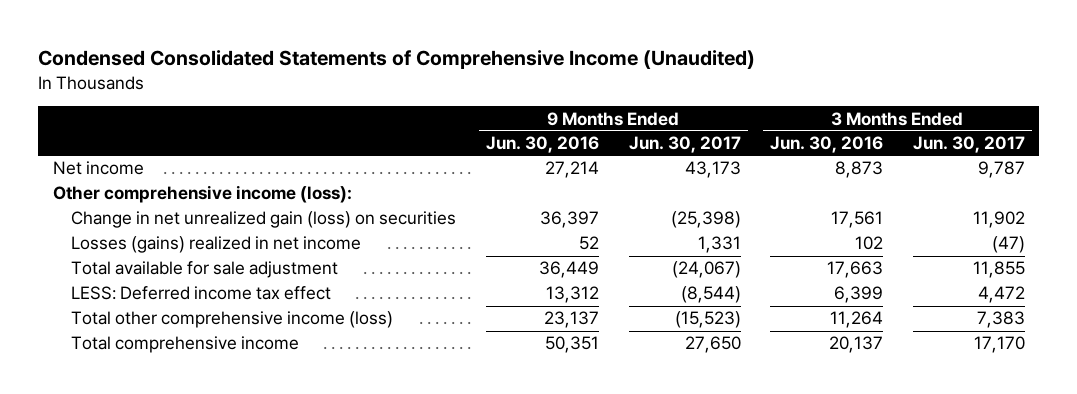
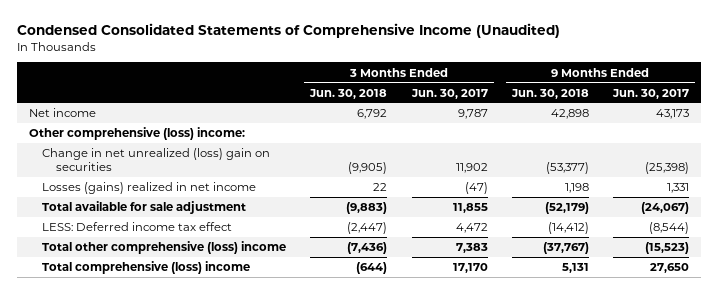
- | 9 Months Ended Jun. 30, 2016 | 9 Months Ended Jun. 30, 2017 | 3 Months Ended Jun. 30, 2016 | 3 Months Ended Jun. 30, 2017
+ | 3 Months Ended Jun. 30, 2018 | 3 Months Ended Jun. 30, 2017 | 9 Months Ended Jun. 30, 2018 | 9 Months Ended Jun. 30, 2017
- Other comprehensive income (loss):
- Change in net unrealized gain (loss) on securities | 36,397 | (25,398) | 17,561 | 11,902
+ Other comprehensive (loss) income:
+ Change in net unrealized (loss) gain on securities | (9,905) | 11,902 | (53,377) | (25,398)
- Total other comprehensive income (loss) | 23,137 | (15,523) | 11,264 | 7,383
- Total comprehensive income | 50,351 | 27,650 | 20,137 | 17,170
+ Total other comprehensive (loss) income | (7,436) | 7,383 | (37,767) | (15,523)
+ Total comprehensive (loss) income | (644) | 17,170 | 5,131 | 27,650

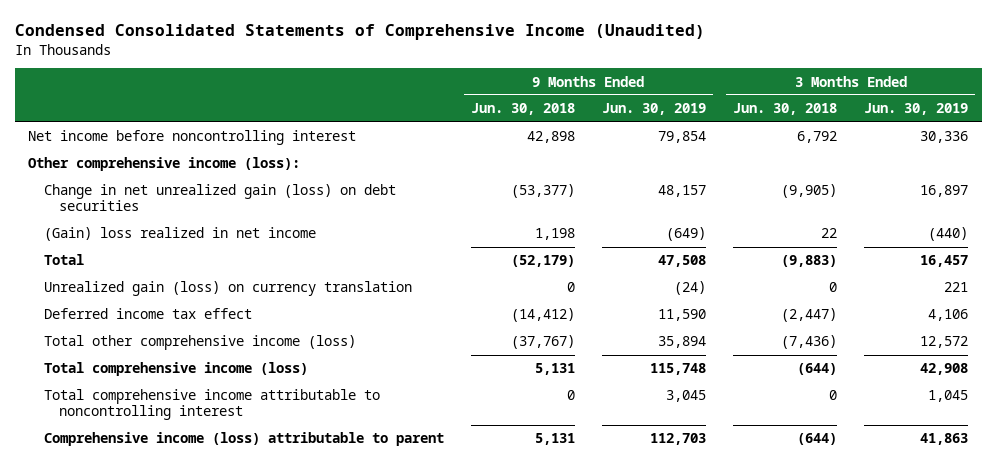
- | 3 Months Ended Jun. 30, 2018 | 3 Months Ended Jun. 30, 2017 | 9 Months Ended Jun. 30, 2018 | 9 Months Ended Jun. 30, 2017
+ | 9 Months Ended Jun. 30, 2018 | 9 Months Ended Jun. 30, 2019 | 3 Months Ended Jun. 30, 2018 | 3 Months Ended Jun. 30, 2019
- Net income | 6,792 | 9,787 | 42,898 | 43,173
- Other comprehensive (loss) income:
- Change in net unrealized (loss) gain on securities | (9,905) | 11,902 | (53,377) | (25,398)
- Losses (gains) realized in net income | 22 | (47) | 1,198 | 1,331
- Total available for sale adjustment | (9,883) | 11,855 | (52,179) | (24,067)
- LESS: Deferred income tax effect | (2,447) | 4,472 | (14,412) | (8,544)
- Total other comprehensive (loss) income | (7,436) | 7,383 | (37,767) | (15,523)
- Total comprehensive (loss) income | (644) | 17,170 | 5,131 | 27,650
+ Net income before noncontrolling interest | 42,898 | 79,854 | 6,792 | 30,336
+ Other comprehensive income (loss):
+ Change in net unrealized gain (loss) on debt securities | (53,377) | 48,157 | (9,905) | 16,897
+ (Gain) loss realized in net income | 1,198 | (649) | 22 | (440)
+ Total | (52,179) | 47,508 | (9,883) | 16,457
+ Unrealized gain (loss) on currency translation | 0 | (24) | 0 | 221
+ Deferred income tax effect | (14,412) | 11,590 | (2,447) | 4,106
+ Total other comprehensive income (loss) | (37,767) | 35,894 | (7,436) | 12,572
+ Total comprehensive income (loss) | 5,131 | 115,748 | (644) | 42,908
+ Total comprehensive income attributable to noncontrolling interest | 0 | 3,045 | 0 | 1,045
+ Comprehensive income (loss) attributable to parent | 5,131 | 112,703 | (644) | 41,863

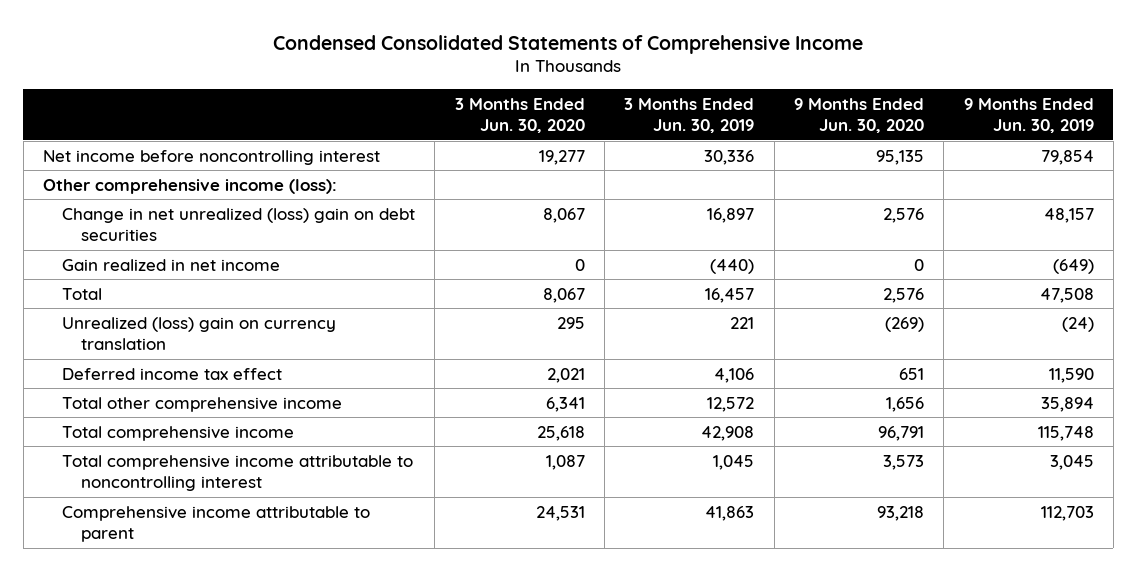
- Condensed Consolidated Statements of Comprehensive Income (Unaudited)
+ Condensed Consolidated Statements of Comprehensive Income
- | 9 Months Ended Jun. 30, 2018 | 9 Months Ended Jun. 30, 2019 | 3 Months Ended Jun. 30, 2018 | 3 Months Ended Jun. 30, 2019
+ | 3 Months Ended Jun. 30, 2020 | 3 Months Ended Jun. 30, 2019 | 9 Months Ended Jun. 30, 2020 | 9 Months Ended Jun. 30, 2019
- Change in net unrealized gain (loss) on debt securities | (53,377) | 48,157 | (9,905) | 16,897
- (Gain) loss realized in net income | 1,198 | (649) | 22 | (440)
+ Change in net unrealized (loss) gain on debt securities | 8,067 | 16,897 | 2,576 | 48,157
+ Gain realized in net income | 0 | (440) | 0 | (649)
- Unrealized gain (loss) on currency translation | 0 | (24) | 0 | 221
+ Unrealized (loss) gain on currency translation | 295 | 221 | (269) | (24)
- Total other comprehensive income (loss) | (37,767) | 35,894 | (7,436) | 12,572
- Total comprehensive income (loss) | 5,131 | 115,748 | (644) | 42,908
+ Total other comprehensive income | 6,341 | 12,572 | 1,656 | 35,894
+ Total comprehensive income | 25,618 | 42,908 | 96,791 | 115,748
- Comprehensive income (loss) attributable to parent | 5,131 | 112,703 | (644) | 41,863
+ Comprehensive income attributable to parent | 24,531 | 41,863 | 93,218 | 112,703

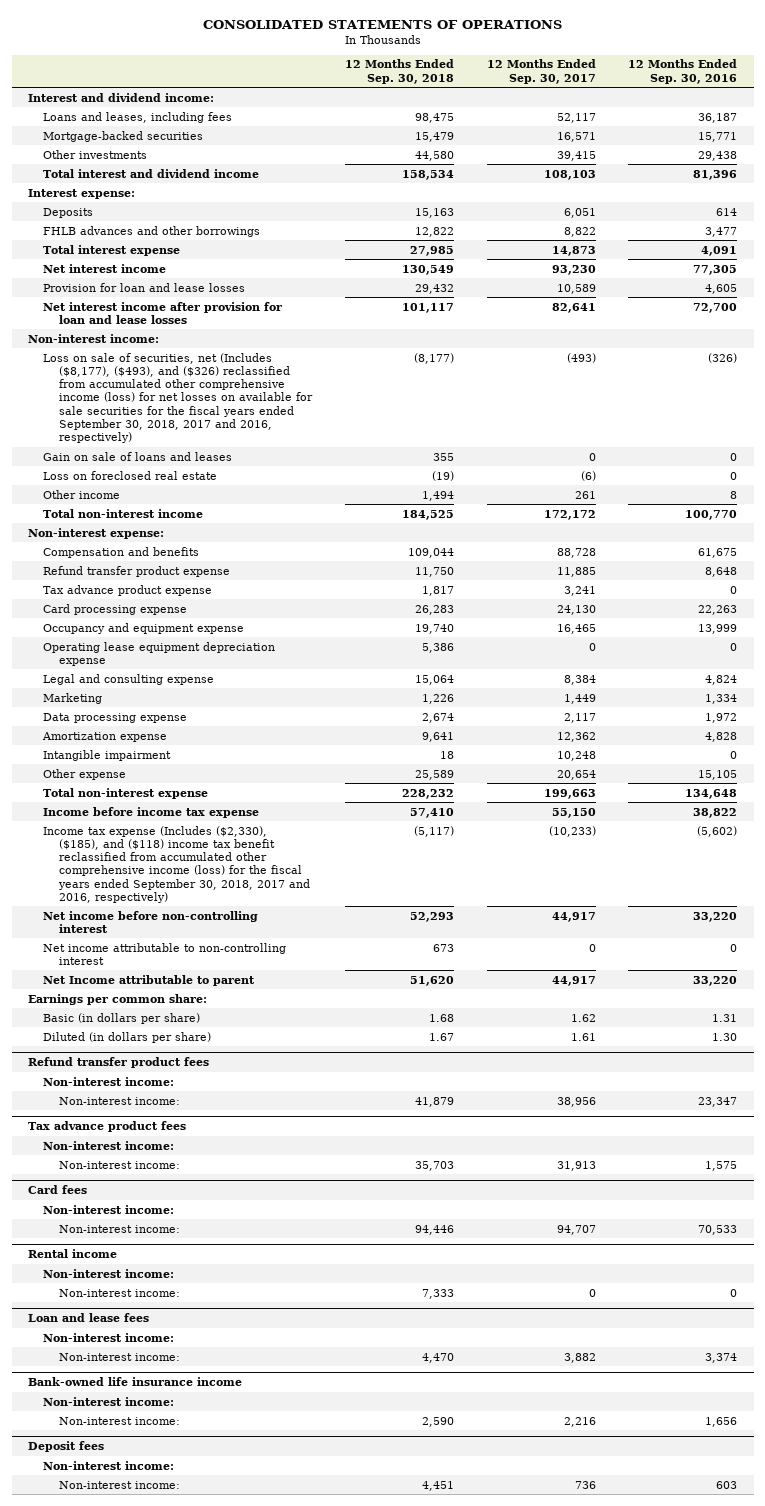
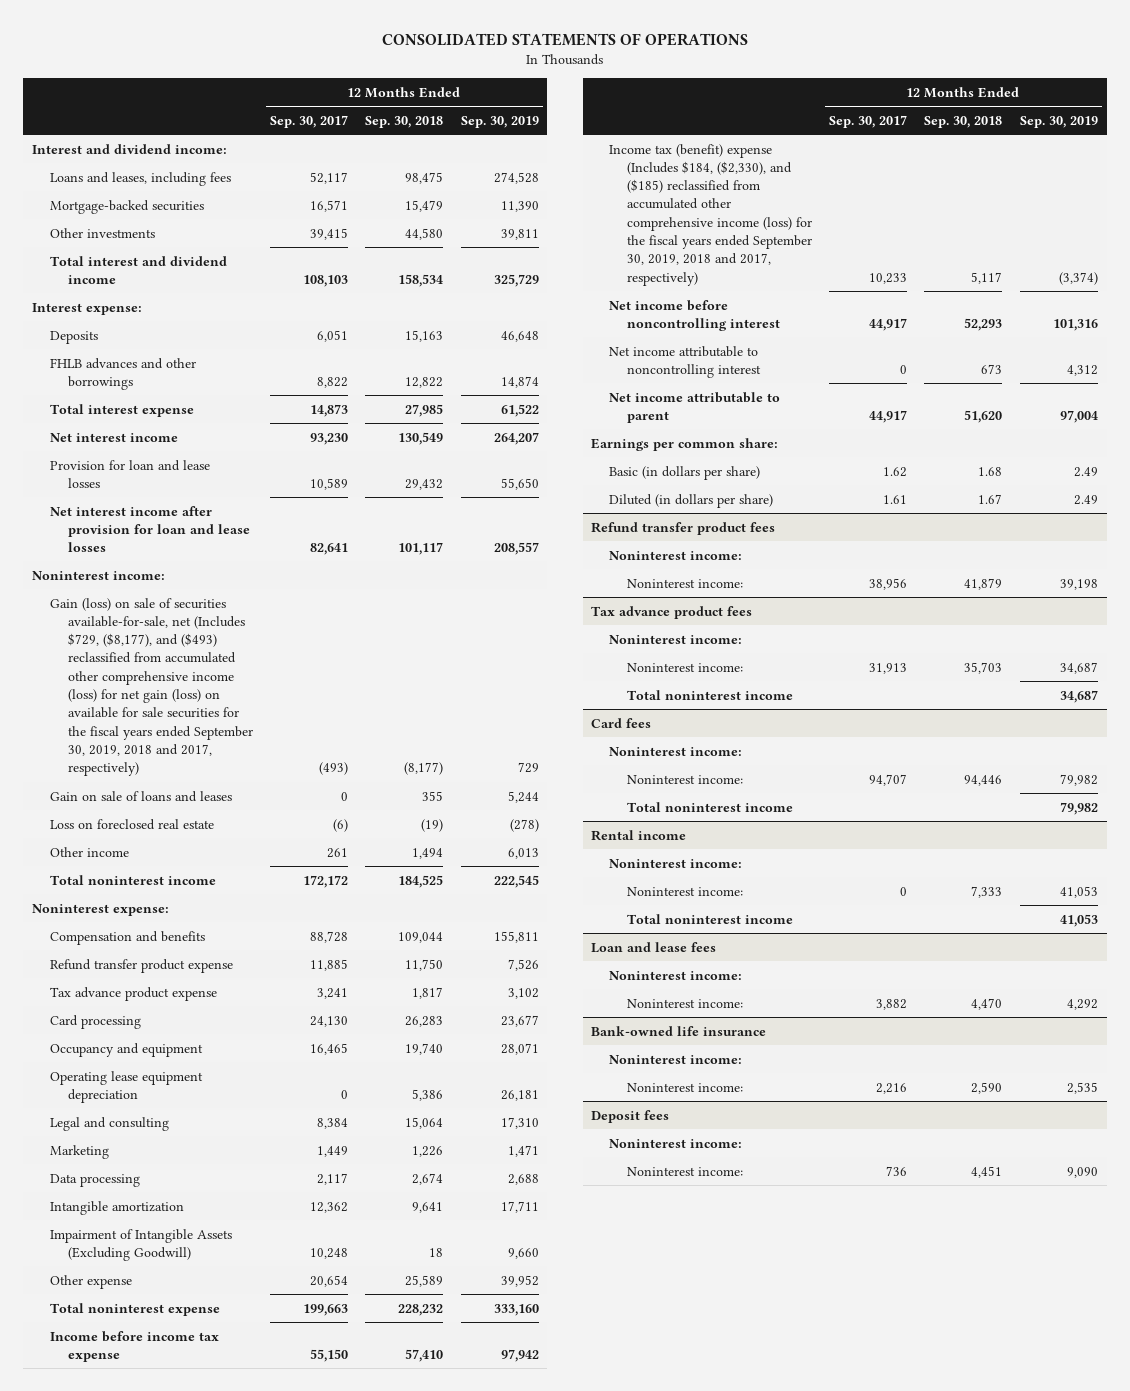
- | 12 Months Ended Sep. 30, 2018 | 12 Months Ended Sep. 30, 2017 | 12 Months Ended Sep. 30, 2016
+ | 12 Months Ended Sep. 30, 2017 | 12 Months Ended Sep. 30, 2018 | 12 Months Ended Sep. 30, 2019
- Non-interest income:
- Loss on sale of securities, net (Includes ($8,177), ($493), and ($326) reclassified from accumulated other comprehensive income (loss) for net losses on available for sale securities for the fiscal years ended September 30, 2018, 2017 and 2016, respectively) | (8,177) | (493) | (326)
+ Noninterest income:
+ Gain (loss) on sale of securities available-for-sale, net (Includes $729, ($8,177), and ($493) reclassified from accumulated other comprehensive income (loss) for net gain (loss) on available for sale securities for the fiscal years ended September 30, 2019, 2018 and 2017, respectively) | (493) | (8,177) | 729
- Total non-interest income | 184,525 | 172,172 | 100,770
- Non-interest expense:
+ Total noninterest income | 172,172 | 184,525 | 222,545
+ Noninterest expense:
- Card processing expense | 26,283 | 24,130 | 22,263
- Occupancy and equipment expense | 19,740 | 16,465 | 13,999
- Operating lease equipment depreciation expense | 5,386 | 0 | 0
- Legal and consulting expense | 15,064 | 8,384 | 4,824
+ Card processing | 24,130 | 26,283 | 23,677
+ Occupancy and equipment | 16,465 | 19,740 | 28,071
+ Operating lease equipment depreciation | 0 | 5,386 | 26,181
+ Legal and consulting | 8,384 | 15,064 | 17,310
- Data processing expense | 2,674 | 2,117 | 1,972
- Amortization expense | 9,641 | 12,362 | 4,828
- Intangible impairment | 18 | 10,248 | 0
+ Data processing | 2,117 | 2,674 | 2,688
+ Intangible amortization | 12,362 | 9,641 | 17,711
+ Impairment of Intangible Assets (Excluding Goodwill) | 10,248 | 18 | 9,660
- Total non-interest expense | 228,232 | 199,663 | 134,648
+ Total noninterest expense | 199,663 | 228,232 | 333,160
- Income tax expense (Includes ($2,330), ($185), and ($118) income tax benefit reclassified from accumulated other comprehensive income (loss) for the fiscal years ended September 30, 2018, 2017 and 2016, respectively) | (5,117) | (10,233) | (5,602)
- Net income before non-controlling interest | 52,293 | 44,917 | 33,220
- Net income attributable to non-controlling interest | 673 | 0 | 0
- Net Income attributable to parent | 51,620 | 44,917 | 33,220
+ Income tax (benefit) expense (Includes $184, ($2,330), and ($185) reclassified from accumulated other comprehensive income (loss) for the fiscal years ended September 30, 2019, 2018 and 2017, respectively) | 10,233 | 5,117 | (3,374)
+ Net income before noncontrolling interest | 44,917 | 52,293 | 101,316
+ Net income attributable to noncontrolling interest | 0 | 673 | 4,312
+ Net income attributable to parent | 44,917 | 51,620 | 97,004
@ Refund transfer product fees
- Non-interest income:
- Non-interest income: | 41,879 | 38,956 | 23,347
+ Noninterest income:
+ Noninterest income: | 38,956 | 41,879 | 39,198
@ Tax advance product fees
- Non-interest income:
- Non-interest income: | 35,703 | 31,913 | 1,575
+ Noninterest income:
+ Noninterest income: | 31,913 | 35,703 | 34,687
+ Total noninterest income | | | 34,687
@ Card fees
- Non-interest income:
- Non-interest income: | 94,446 | 94,707 | 70,533
+ Noninterest income:
+ Noninterest income: | 94,707 | 94,446 | 79,982
+ Total noninterest income | | | 79,982
@ Rental income
- Non-interest income:
- Non-interest income: | 7,333 | 0 | 0
+ Noninterest income:
+ Noninterest income: | 0 | 7,333 | 41,053
+ Total noninterest income | | | 41,053
@ Loan and lease fees
- Non-interest income:
- Non-interest income: | 4,470 | 3,882 | 3,374
- Bank-owned life insurance income
- Non-interest income:
- Non-interest income: | 2,590 | 2,216 | 1,656
@ Loan and lease fees
+ Noninterest income:
+ Noninterest income: | 3,882 | 4,470 | 4,292
+ Bank-owned life insurance
+ Noninterest income:
+ Noninterest income: | 2,216 | 2,590 | 2,535
@ Deposit fees
- Non-interest income:
- Non-interest income: | 4,451 | 736 | 603
+ Noninterest income:
+ Noninterest income: | 736 | 4,451 | 9,090

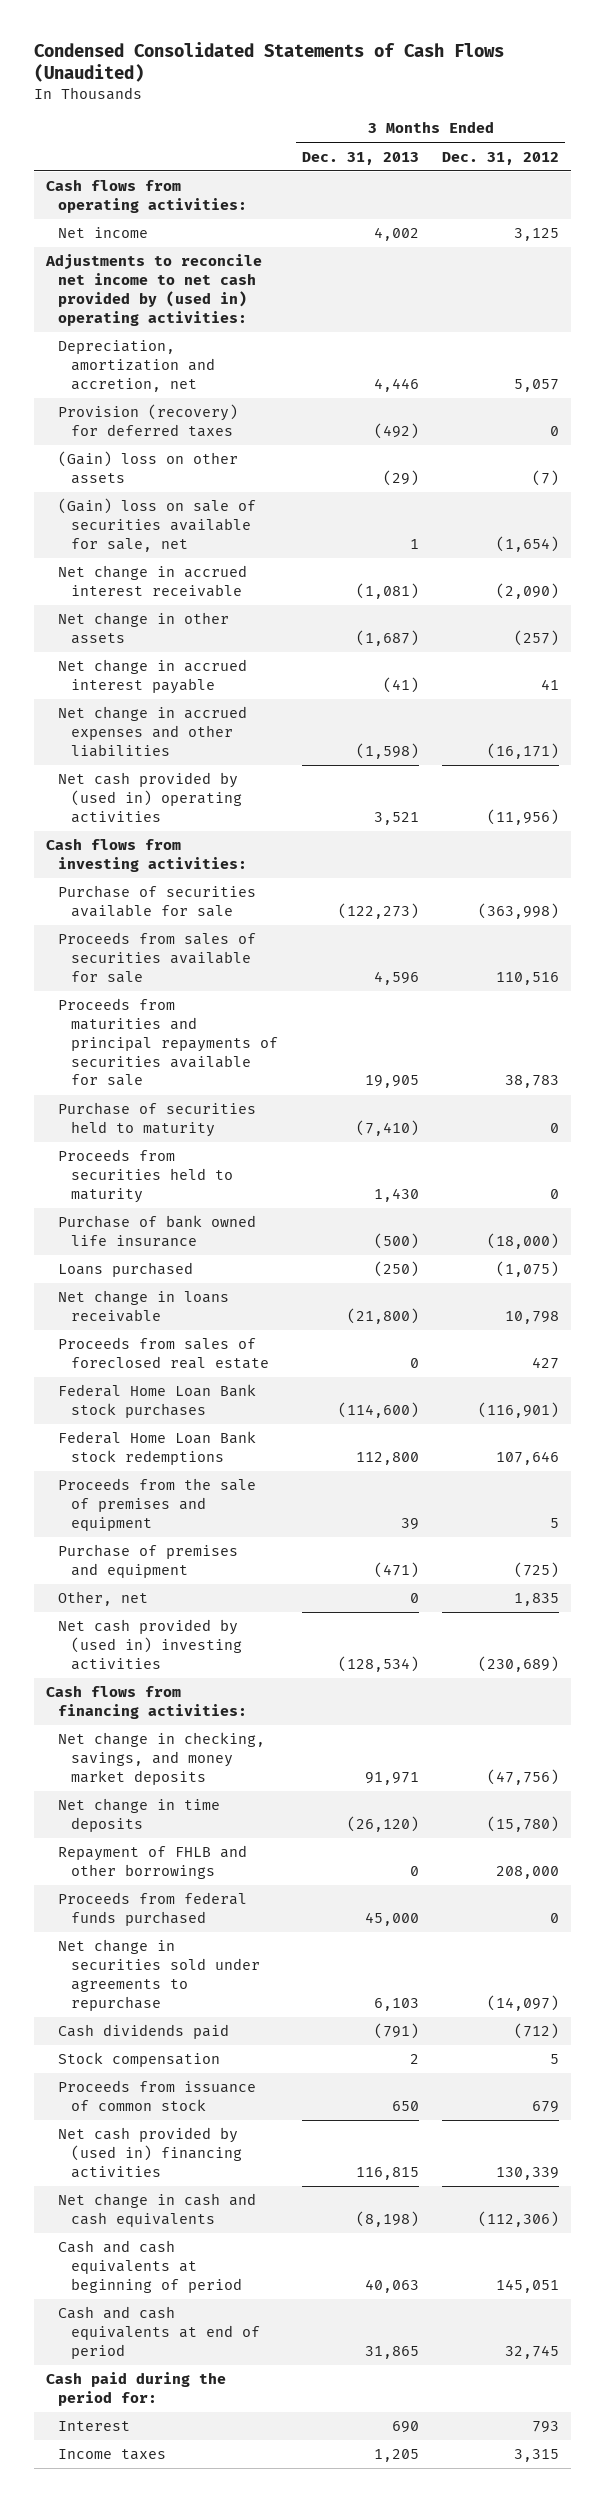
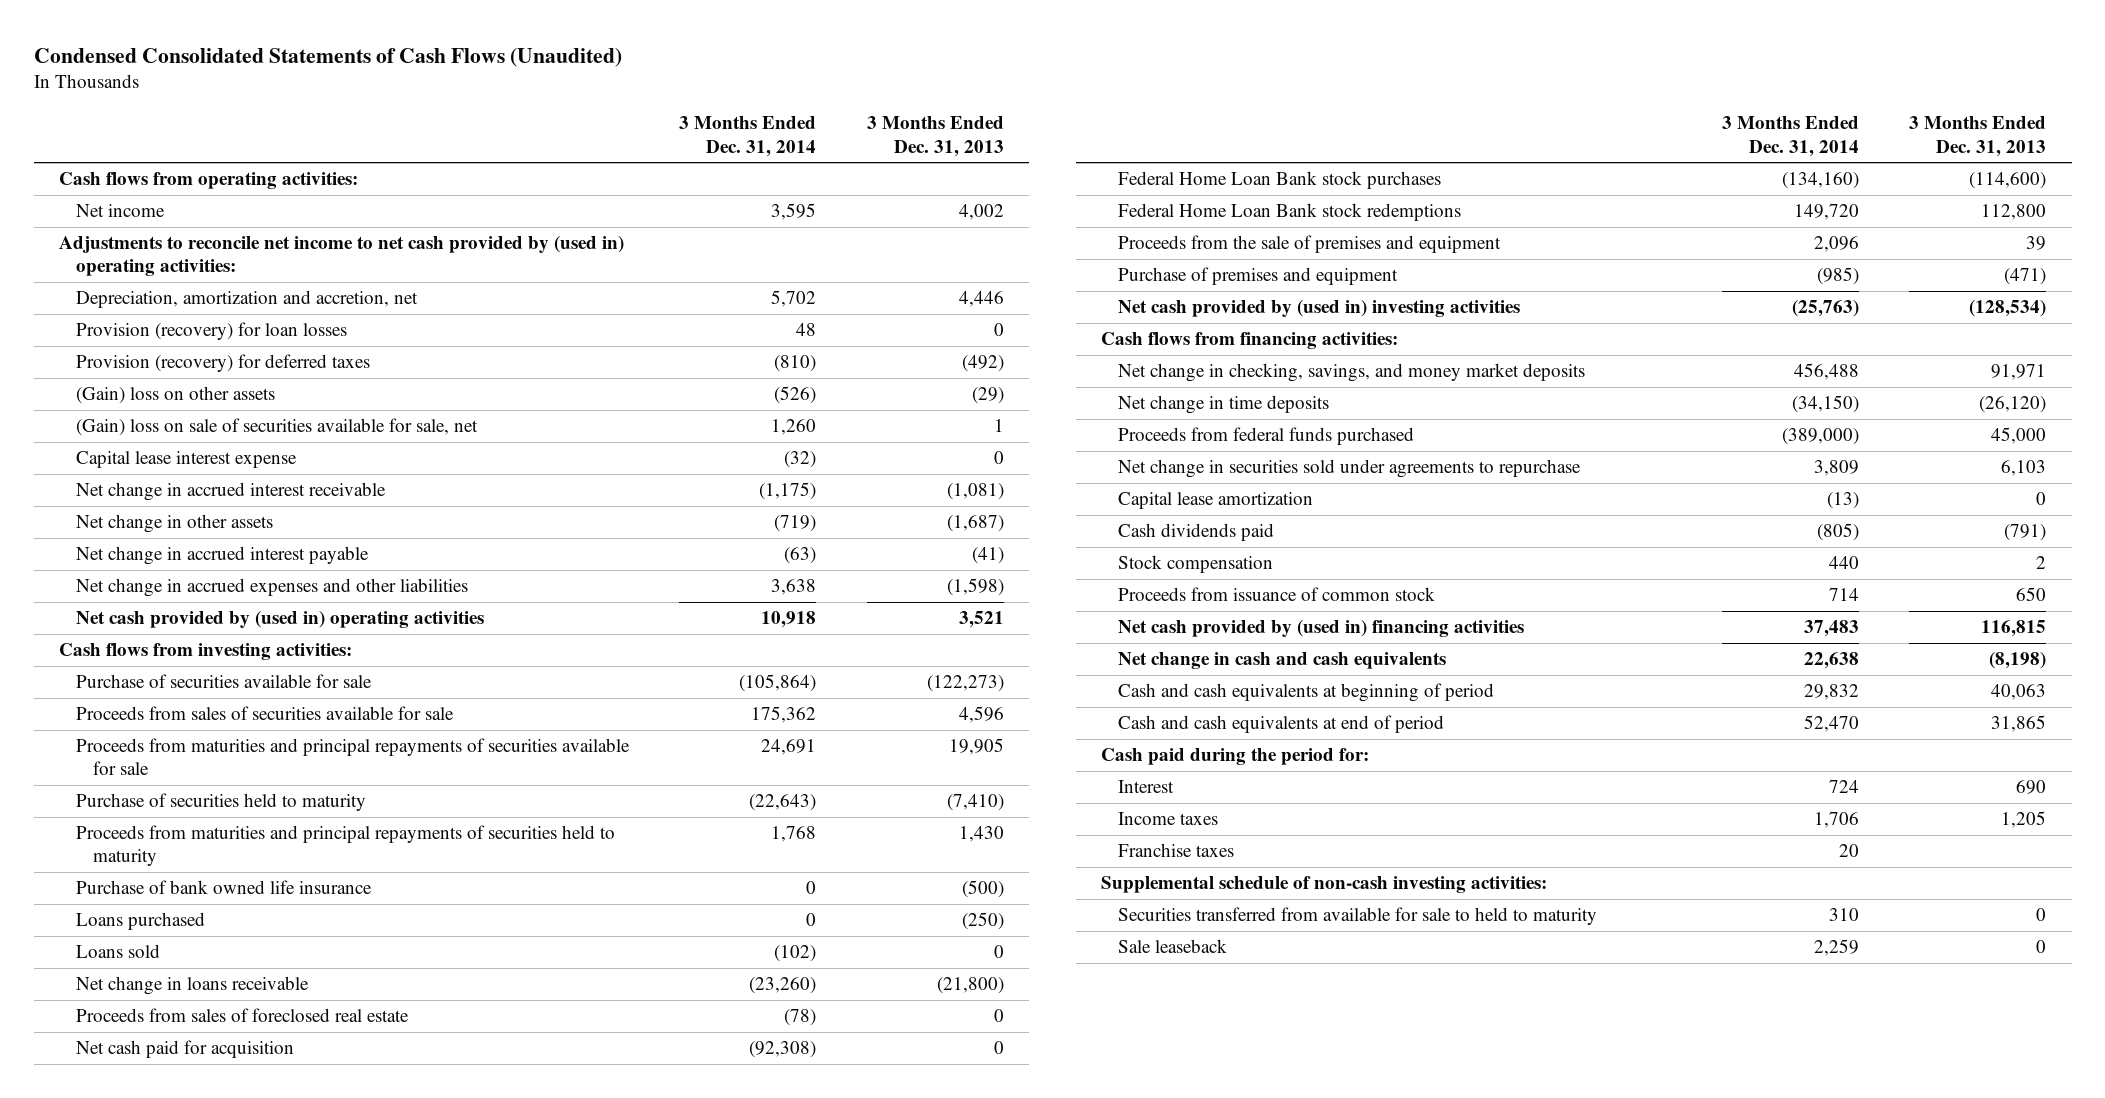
- | 3 Months Ended Dec. 31, 2013 | 3 Months Ended Dec. 31, 2012
+ | 3 Months Ended Dec. 31, 2014 | 3 Months Ended Dec. 31, 2013
+ Provision (recovery) for loan losses | 48 | 0
+ Capital lease interest expense | (32) | 0
- Proceeds from securities held to maturity | 1,430 | 0
+ Proceeds from maturities and principal repayments of securities held to maturity | 1,768 | 1,430
+ Loans sold | (102) | 0
+ Net cash paid for acquisition | (92,308) | 0
- Other, net | 0 | 1,835
- Repayment of FHLB and other borrowings | 0 | 208,000
+ Capital lease amortization | (13) | 0
+ Franchise taxes | 20 |
+ Supplemental schedule of non-cash investing activities:
+ Securities transferred from available for sale to held to maturity | 310 | 0
+ Sale leaseback | 2,259 | 0

